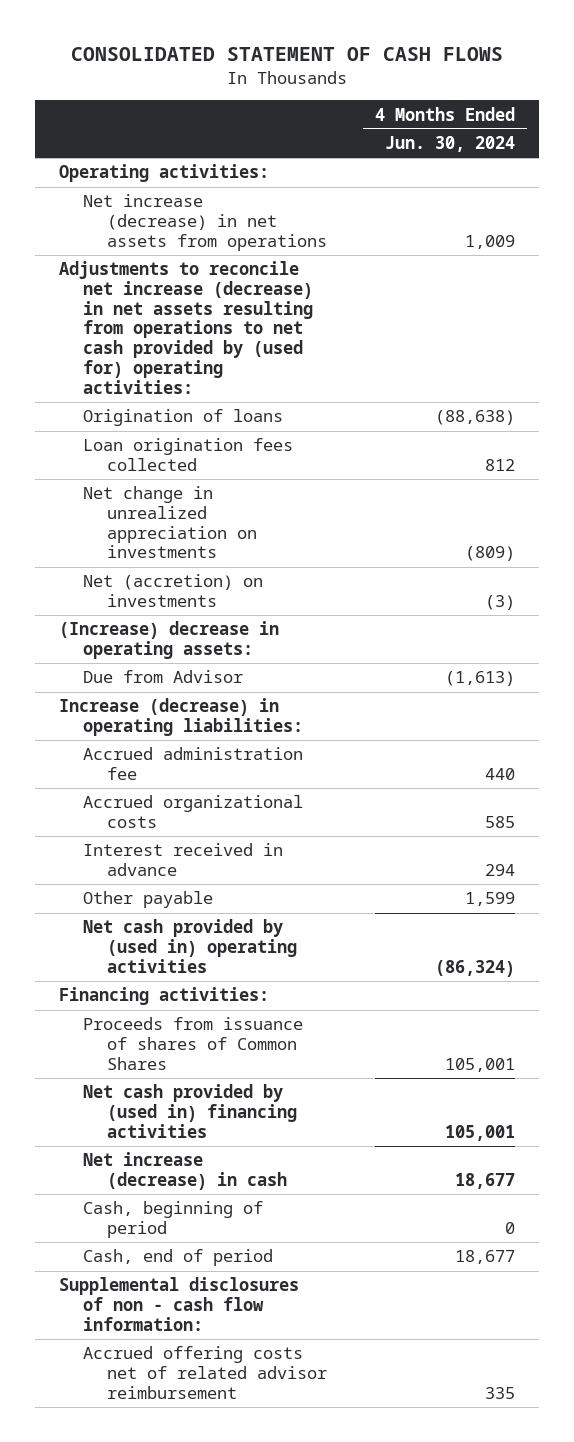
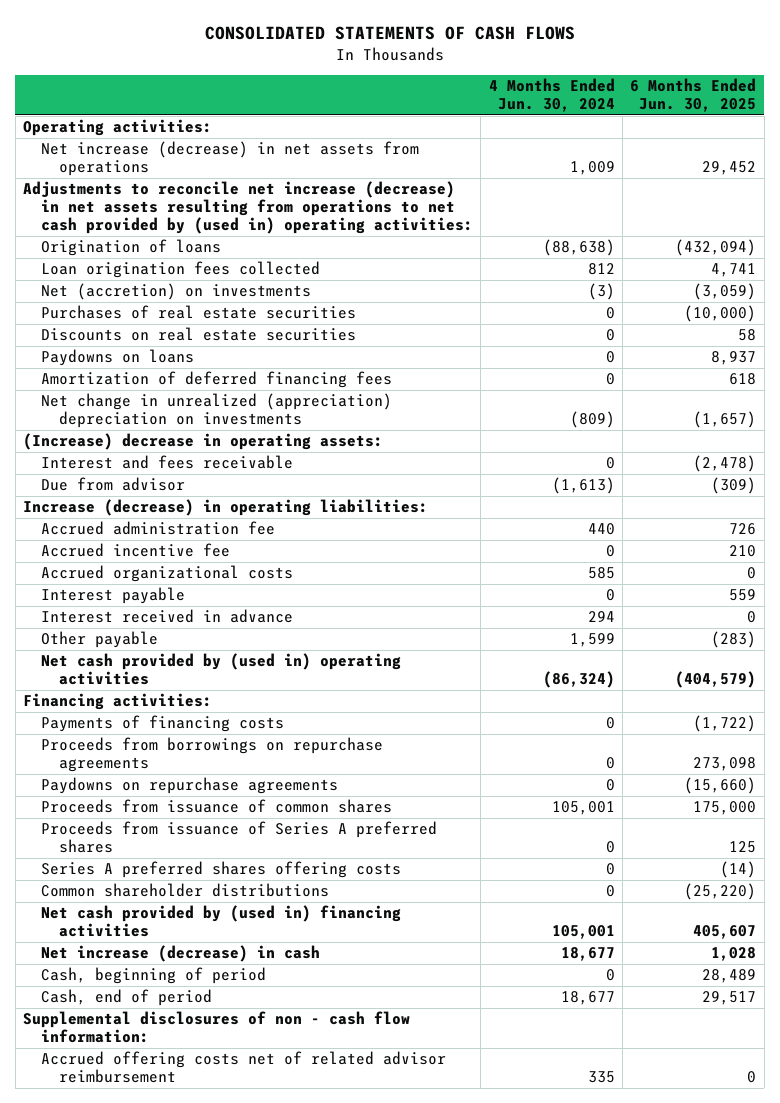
- CONSOLIDATED STATEMENT OF CASH FLOWS
+ CONSOLIDATED STATEMENTS OF CASH FLOWS
- | 4 Months Ended Jun. 30, 2024
+ | 4 Months Ended Jun. 30, 2024 | 6 Months Ended Jun. 30, 2025
- Adjustments to reconcile net increase (decrease) in net assets resulting from operations to net cash provided by (used for) operating activities:
+ Adjustments to reconcile net increase (decrease) in net assets resulting from operations to net cash provided by (used in) operating activities:
- Net change in unrealized appreciation on investments | (809)
+ Purchases of real estate securities | 0 | (10,000)
+ Discounts on real estate securities | 0 | 58
+ Paydowns on loans | 0 | 8,937
+ Amortization of deferred financing fees | 0 | 618
+ Net change in unrealized (appreciation) depreciation on investments | (809) | (1,657)
- Due from Advisor | (1,613)
+ Interest and fees receivable | 0 | (2,478)
+ Due from advisor | (1,613) | (309)
+ Accrued incentive fee | 0 | 210
+ Interest payable | 0 | 559
- Proceeds from issuance of shares of Common Shares | 105,001
+ Payments of financing costs | 0 | (1,722)
+ Proceeds from borrowings on repurchase agreements | 0 | 273,098
+ Paydowns on repurchase agreements | 0 | (15,660)
+ Proceeds from issuance of common shares | 105,001 | 175,000
+ Proceeds from issuance of Series A preferred shares | 0 | 125
+ Series A preferred shares offering costs | 0 | (14)
+ Common shareholder distributions | 0 | (25,220)

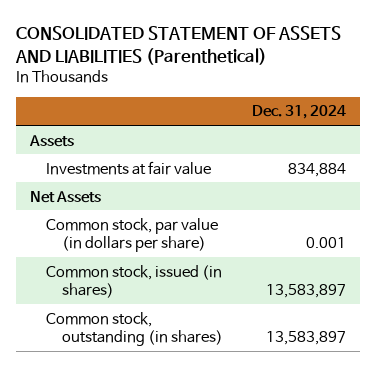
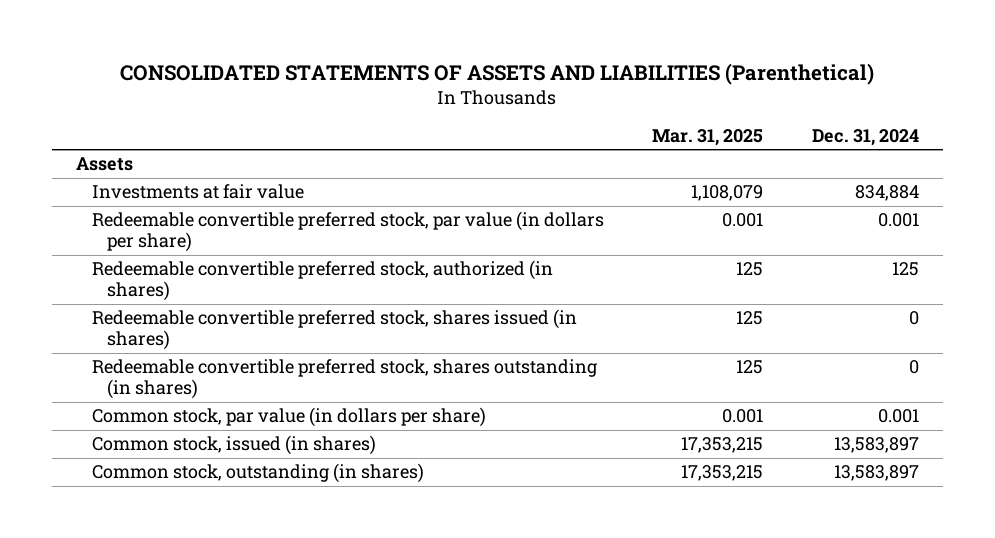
- CONSOLIDATED STATEMENT OF ASSETS AND LIABILITIES (Parenthetical)
+ CONSOLIDATED STATEMENTS OF ASSETS AND LIABILITIES (Parenthetical)
- | Dec. 31, 2024
+ | Mar. 31, 2025 | Dec. 31, 2024
- Net Assets
+ Redeemable convertible preferred stock, par value (in dollars per share) | 0.001 | 0.001
+ Redeemable convertible preferred stock, authorized (in shares) | 125 | 125
+ Redeemable convertible preferred stock, shares issued (in shares) | 125 | 0
+ Redeemable convertible preferred stock, shares outstanding (in shares) | 125 | 0

